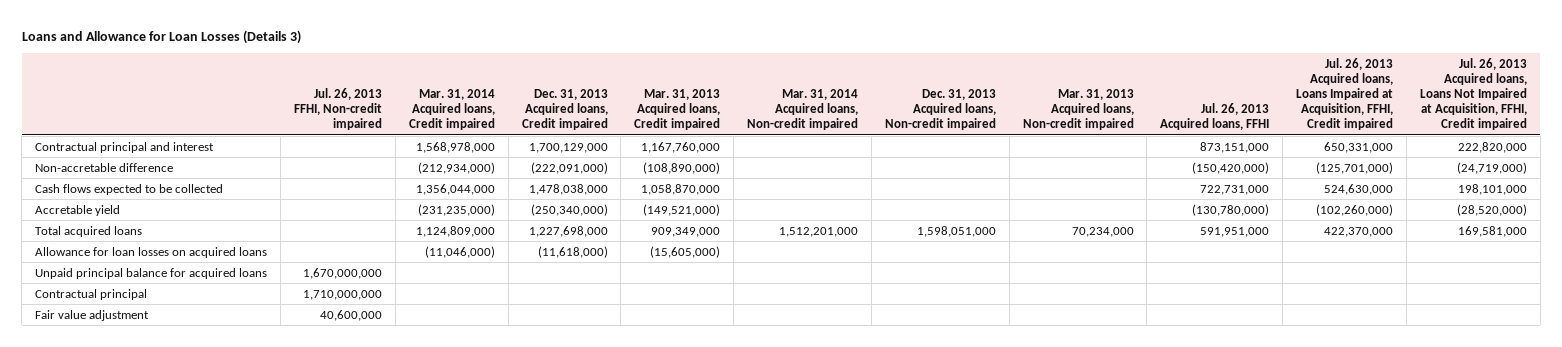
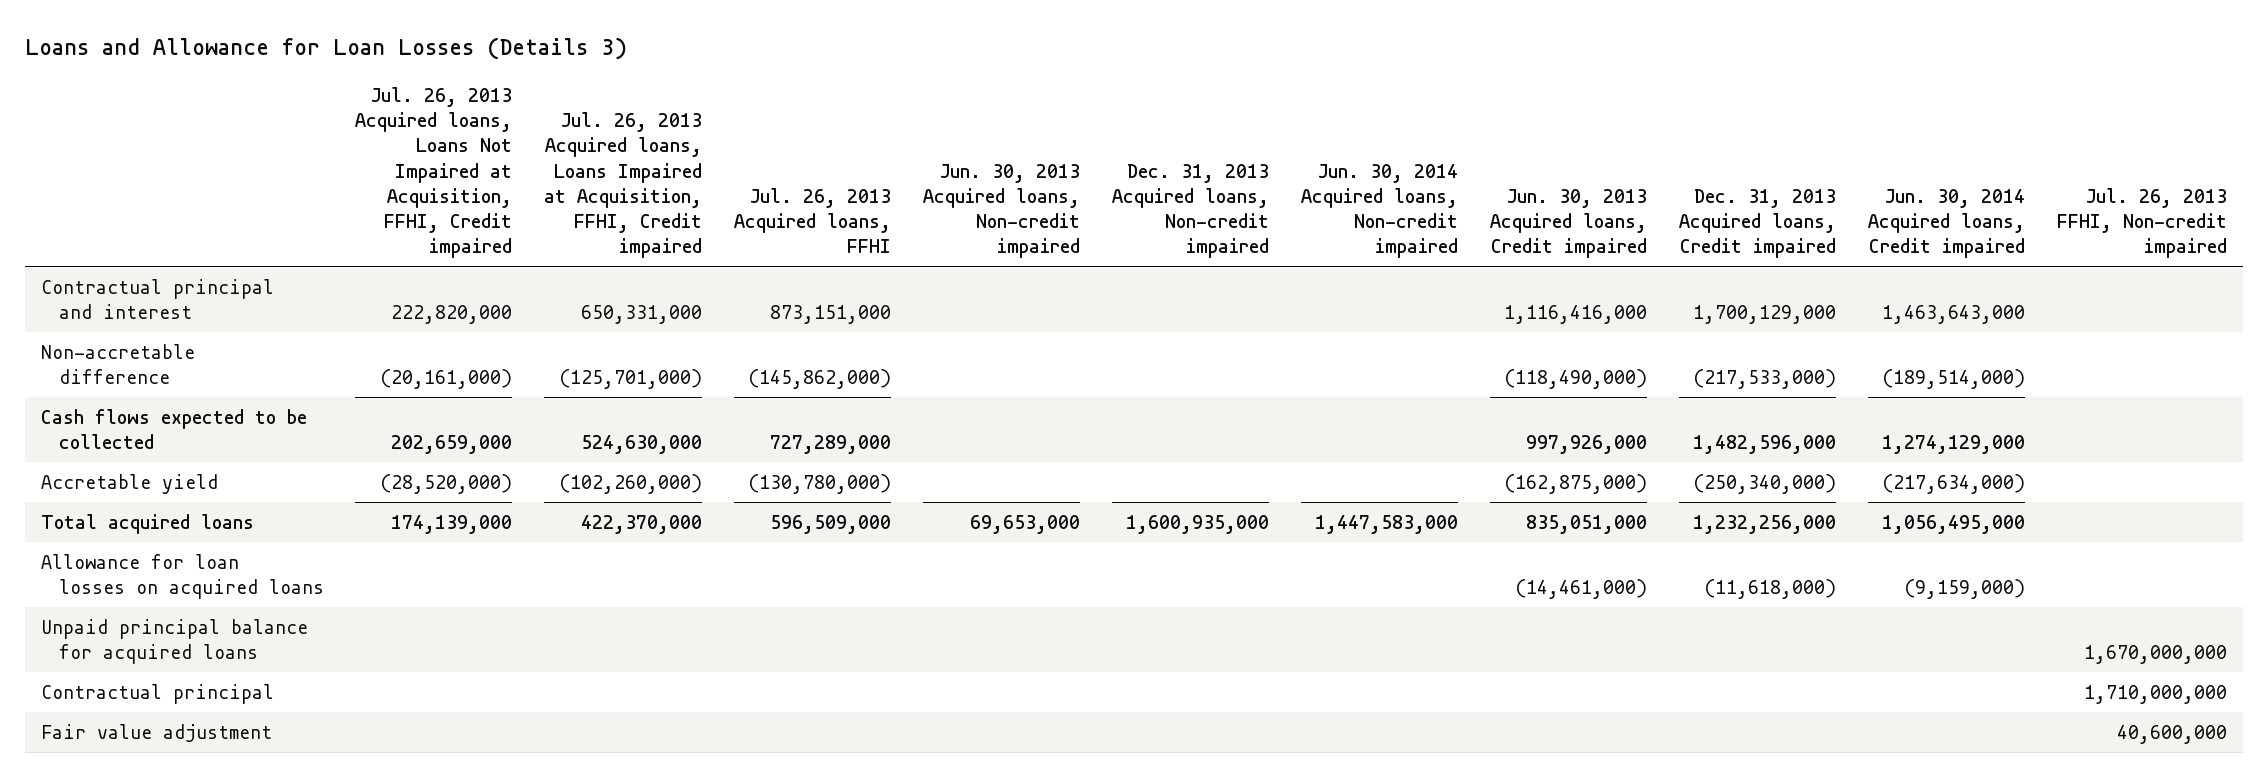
- | Jul. 26, 2013 FFHI, Non-credit impaired | Mar. 31, 2014 Acquired loans, Credit impaired | Dec. 31, 2013 Acquired loans, Credit impaired | Mar. 31, 2013 Acquired loans, Credit impaired | Mar. 31, 2014 Acquired loans, Non-credit impaired | Dec. 31, 2013 Acquired loans, Non-credit impaired | Mar. 31, 2013 Acquired loans, Non-credit impaired | Jul. 26, 2013 Acquired loans, FFHI | Jul. 26, 2013 Acquired loans, Loans Impaired at Acquisition, FFHI, Credit impaired | Jul. 26, 2013 Acquired loans, Loans Not Impaired at Acquisition, FFHI, Credit impaired
+ | Jul. 26, 2013 Acquired loans, Loans Not Impaired at Acquisition, FFHI, Credit impaired | Jul. 26, 2013 Acquired loans, Loans Impaired at Acquisition, FFHI, Credit impaired | Jul. 26, 2013 Acquired loans, FFHI | Jun. 30, 2013 Acquired loans, Non-credit impaired | Dec. 31, 2013 Acquired loans, Non-credit impaired | Jun. 30, 2014 Acquired loans, Non-credit impaired | Jun. 30, 2013 Acquired loans, Credit impaired | Dec. 31, 2013 Acquired loans, Credit impaired | Jun. 30, 2014 Acquired loans, Credit impaired | Jul. 26, 2013 FFHI, Non-credit impaired
- Non-accretable difference | | (212,934,000) | (222,091,000) | (108,890,000) | | | | (150,420,000) | (125,701,000) | (24,719,000)
- Cash flows expected to be collected | | 1,356,044,000 | 1,478,038,000 | 1,058,870,000 | | | | 722,731,000 | 524,630,000 | 198,101,000
+ Non-accretable difference | (20,161,000) | (125,701,000) | (145,862,000) | | | | (118,490,000) | (217,533,000) | (189,514,000) |
+ Cash flows expected to be collected | 202,659,000 | 524,630,000 | 727,289,000 | | | | 997,926,000 | 1,482,596,000 | 1,274,129,000 |
- Total acquired loans | | 1,124,809,000 | 1,227,698,000 | 909,349,000 | 1,512,201,000 | 1,598,051,000 | 70,234,000 | 591,951,000 | 422,370,000 | 169,581,000
+ Total acquired loans | 174,139,000 | 422,370,000 | 596,509,000 | 69,653,000 | 1,600,935,000 | 1,447,583,000 | 835,051,000 | 1,232,256,000 | 1,056,495,000 |

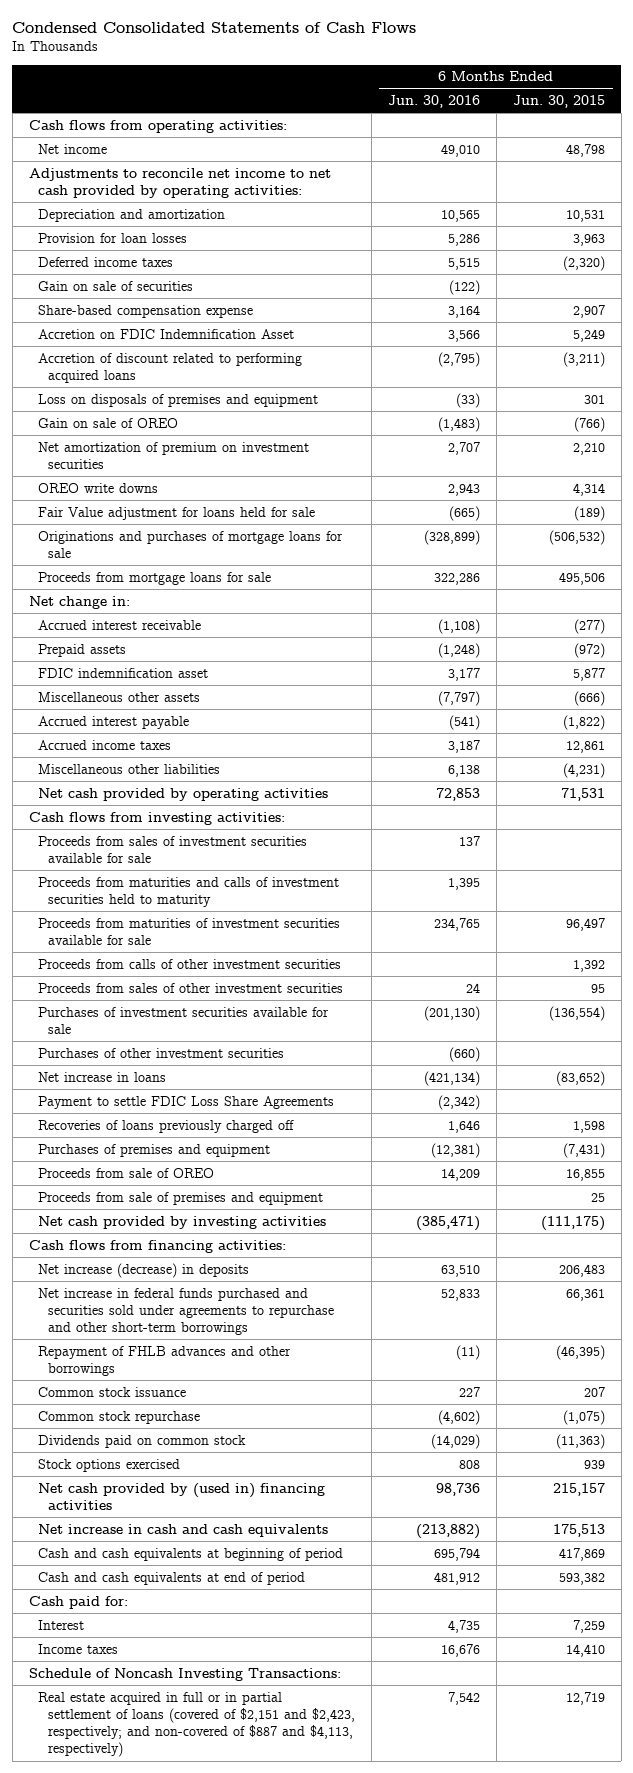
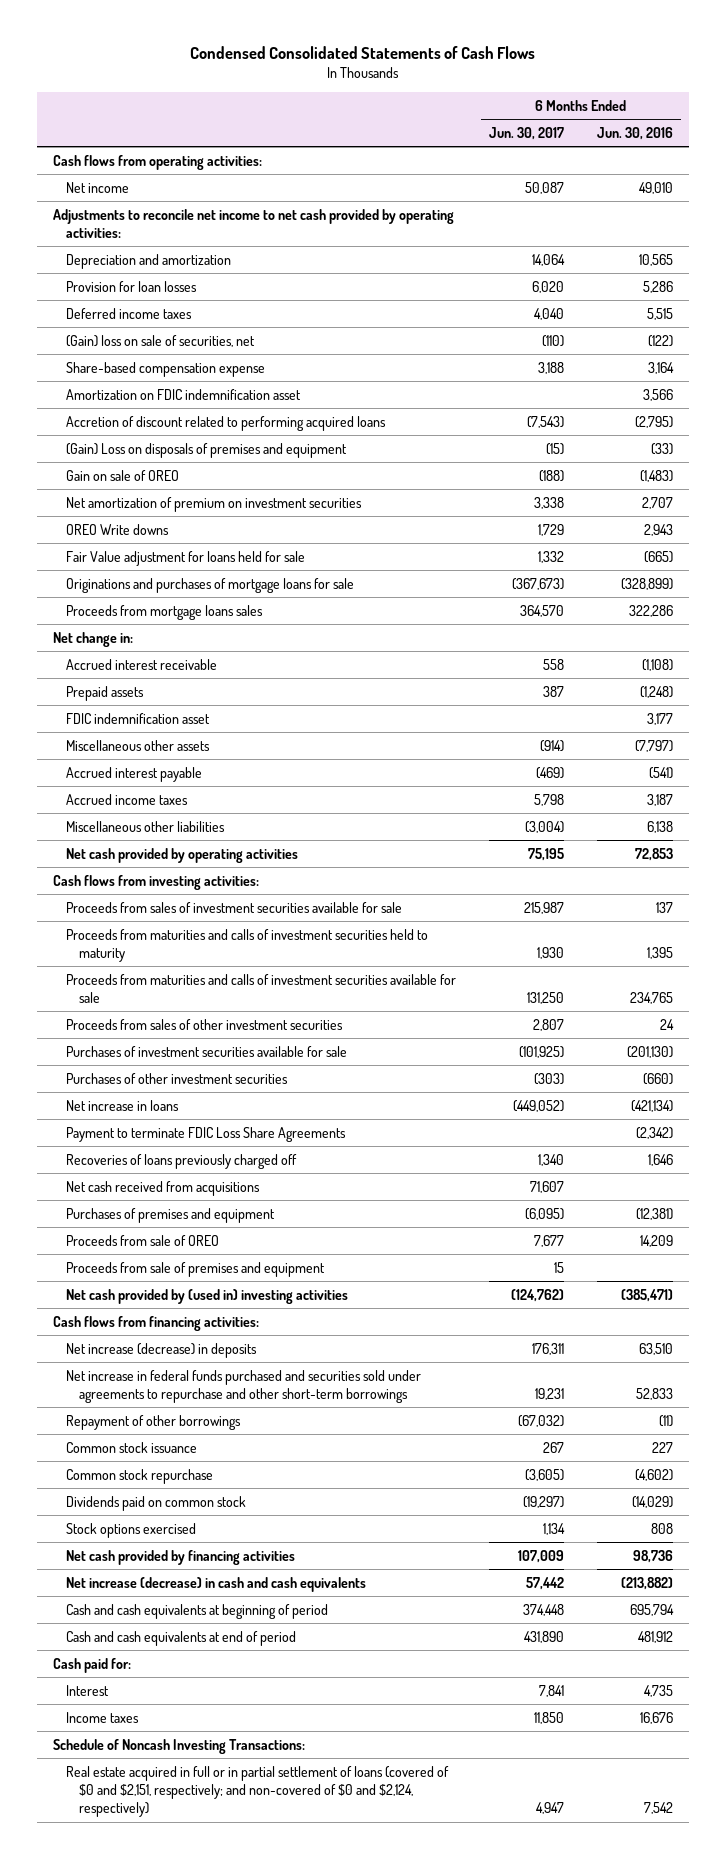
- | 6 Months Ended Jun. 30, 2016 | 6 Months Ended Jun. 30, 2015
+ | 6 Months Ended Jun. 30, 2017 | 6 Months Ended Jun. 30, 2016
- Gain on sale of securities | (122) |
+ (Gain) loss on sale of securities, net | (110) | (122)
- Accretion on FDIC Indemnification Asset | 3,566 | 5,249
+ Amortization on FDIC indemnification asset | | 3,566
- Loss on disposals of premises and equipment | (33) | 301
+ (Gain) Loss on disposals of premises and equipment | (15) | (33)
- OREO write downs | 2,943 | 4,314
+ OREO Write downs | 1,729 | 2,943
- Proceeds from mortgage loans for sale | 322,286 | 495,506
+ Proceeds from mortgage loans sales | 364,570 | 322,286
- Proceeds from maturities of investment securities available for sale | 234,765 | 96,497
- Proceeds from calls of other investment securities | | 1,392
+ Proceeds from maturities and calls of investment securities available for sale | 131,250 | 234,765
- Payment to settle FDIC Loss Share Agreements | (2,342) |
+ Payment to terminate FDIC Loss Share Agreements | | (2,342)
+ Net cash received from acquisitions | 71,607 |
- Net cash provided by investing activities | (385,471) | (111,175)
+ Net cash provided by (used in) investing activities | (124,762) | (385,471)
- Repayment of FHLB advances and other borrowings | (11) | (46,395)
+ Repayment of other borrowings | (67,032) | (11)
- Net cash provided by (used in) financing activities | 98,736 | 215,157
- Net increase in cash and cash equivalents | (213,882) | 175,513
+ Net cash provided by financing activities | 107,009 | 98,736
+ Net increase (decrease) in cash and cash equivalents | 57,442 | (213,882)
- Real estate acquired in full or in partial settlement of loans (covered of $2,151 and $2,423, respectively; and non-covered of $887 and $4,113, respectively) | 7,542 | 12,719
+ Real estate acquired in full or in partial settlement of loans (covered of $0 and $2,151, respectively; and non-covered of $0 and $2,124, respectively) | 4,947 | 7,542

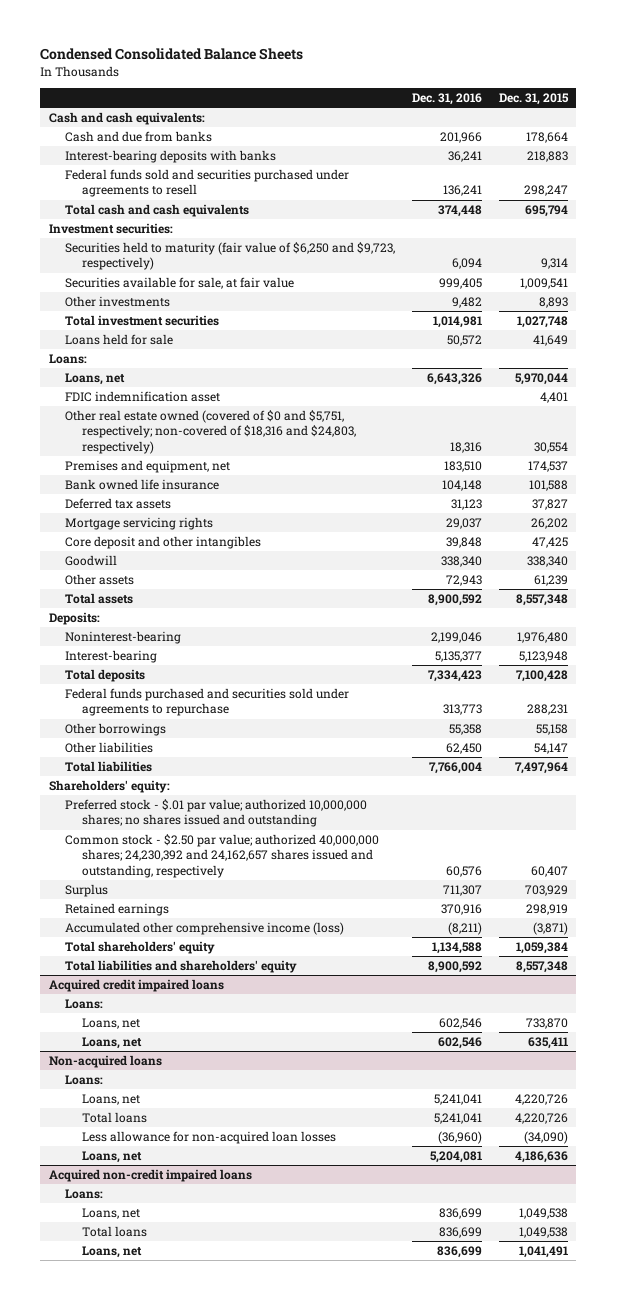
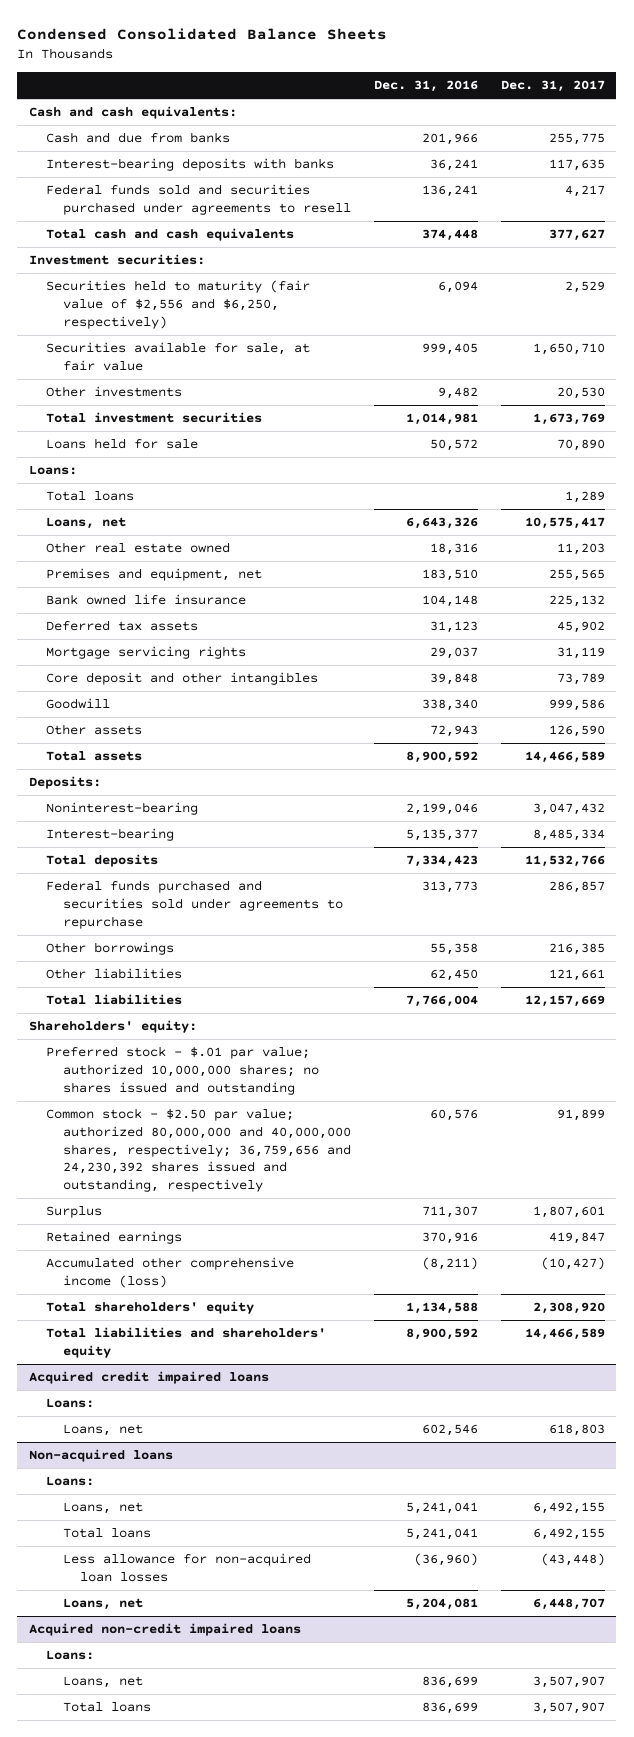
- | Dec. 31, 2016 | Dec. 31, 2015
+ | Dec. 31, 2016 | Dec. 31, 2017
- Securities held to maturity (fair value of $6,250 and $9,723, respectively) | 6,094 | 9,314
+ Securities held to maturity (fair value of $2,556 and $6,250, respectively) | 6,094 | 2,529
+ Total loans | | 1,289
- FDIC indemnification asset | | 4,401
- Other real estate owned (covered of $0 and $5,751, respectively; non-covered of $18,316 and $24,803, respectively) | 18,316 | 30,554
+ Other real estate owned | 18,316 | 11,203
- Common stock - $2.50 par value; authorized 40,000,000 shares; 24,230,392 and 24,162,657 shares issued and outstanding, respectively | 60,576 | 60,407
+ Common stock - $2.50 par value; authorized 80,000,000 and 40,000,000 shares, respectively; 36,759,656 and 24,230,392 shares issued and outstanding, respectively | 60,576 | 91,899
@ Acquired credit impaired loans
- Loans, net | 602,546 | 635,411
@ Acquired non-credit impaired loans
- Loans, net | 836,699 | 1,041,491

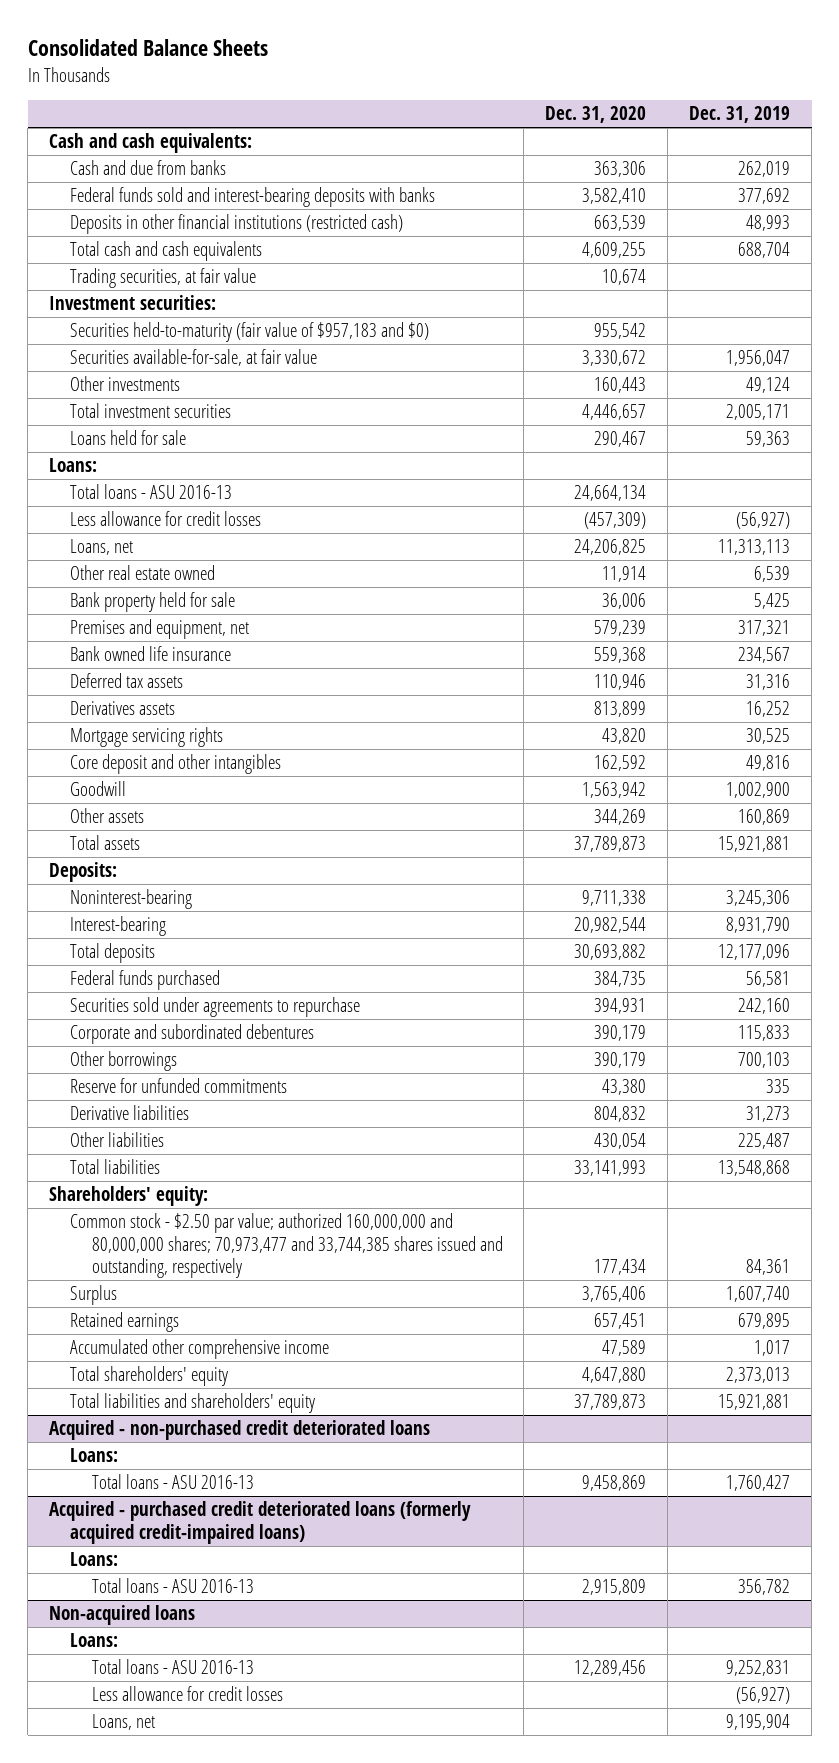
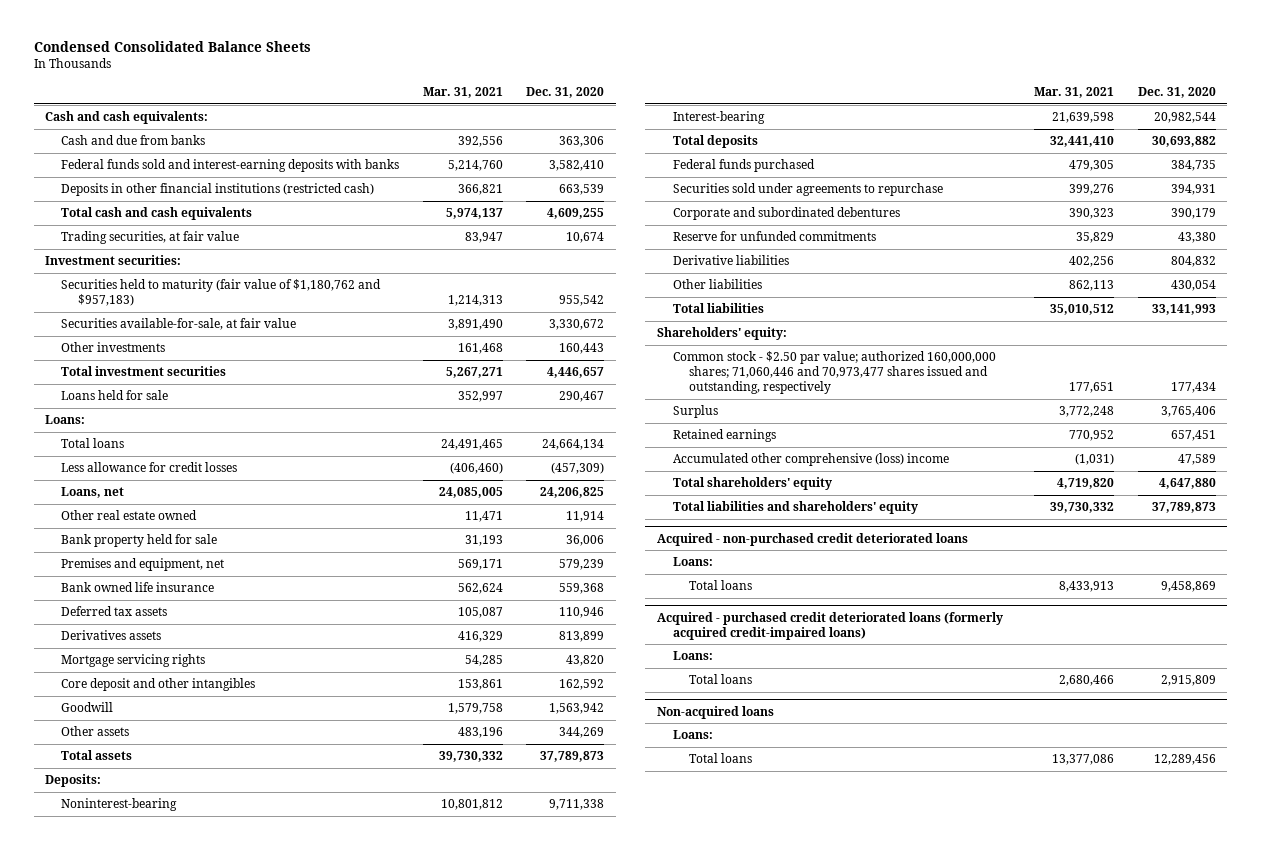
- Consolidated Balance Sheets
+ Condensed Consolidated Balance Sheets
- | Dec. 31, 2020 | Dec. 31, 2019
+ | Mar. 31, 2021 | Dec. 31, 2020
- Federal funds sold and interest-bearing deposits with banks | 3,582,410 | 377,692
+ Federal funds sold and interest-earning deposits with banks | 5,214,760 | 3,582,410
- Securities held-to-maturity (fair value of $957,183 and $0) | 955,542 |
+ Securities held to maturity (fair value of $1,180,762 and $957,183) | 1,214,313 | 955,542
- Total loans - ASU 2016-13 | 24,664,134 |
+ Total loans | 24,491,465 | 24,664,134
- Other borrowings | 390,179 | 700,103
- Common stock - $2.50 par value; authorized 160,000,000 and 80,000,000 shares; 70,973,477 and 33,744,385 shares issued and outstanding, respectively | 177,434 | 84,361
+ Common stock - $2.50 par value; authorized 160,000,000 shares; 71,060,446 and 70,973,477 shares issued and outstanding, respectively | 177,651 | 177,434
- Accumulated other comprehensive income | 47,589 | 1,017
+ Accumulated other comprehensive (loss) income | (1,031) | 47,589
@ Acquired - non-purchased credit deteriorated loans
- Total loans - ASU 2016-13 | 9,458,869 | 1,760,427
+ Total loans | 8,433,913 | 9,458,869
@ Acquired - purchased credit deteriorated loans (formerly acquired credit-impaired loans)
- Total loans - ASU 2016-13 | 2,915,809 | 356,782
+ Total loans | 2,680,466 | 2,915,809
@ Non-acquired loans
- Total loans - ASU 2016-13 | 12,289,456 | 9,252,831
- Less allowance for credit losses | | (56,927)
- Loans, net | | 9,195,904
+ Total loans | 13,377,086 | 12,289,456

